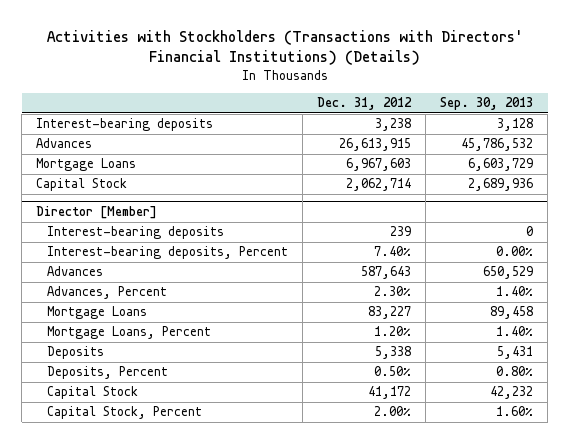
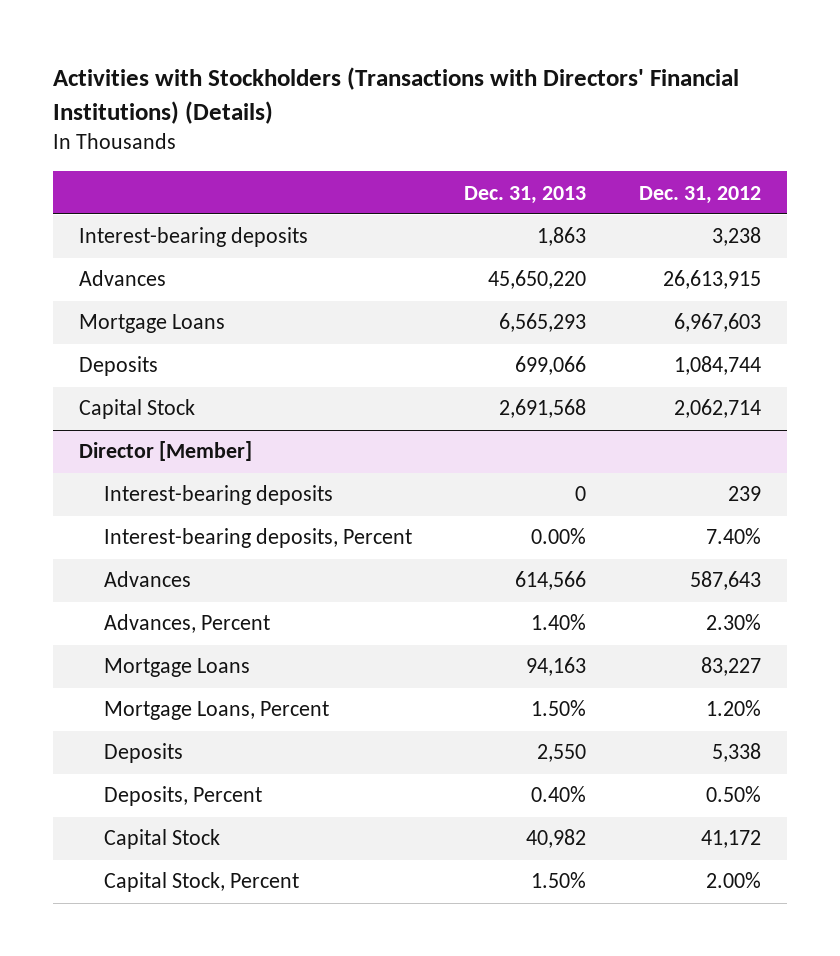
- | Dec. 31, 2012 | Sep. 30, 2013
+ | Dec. 31, 2013 | Dec. 31, 2012
+ Deposits | 699,066 | 1,084,744

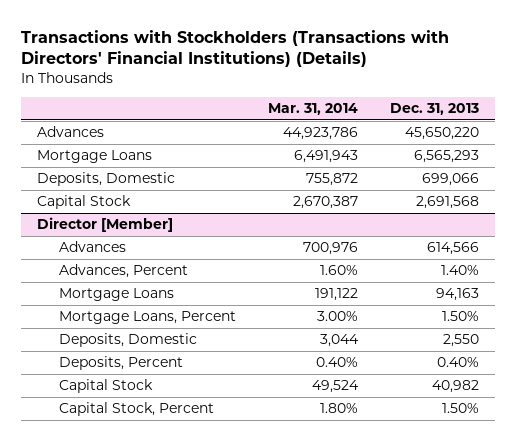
- Activities with Stockholders (Transactions with Directors' Financial Institutions) (Details)
+ Transactions with Stockholders (Transactions with Directors' Financial Institutions) (Details)
- | Dec. 31, 2013 | Dec. 31, 2012
+ | Mar. 31, 2014 | Dec. 31, 2013
- Interest-bearing deposits | 1,863 | 3,238
- Deposits | 699,066 | 1,084,744
+ Deposits, Domestic | 755,872 | 699,066
@ Director [Member]
- Interest-bearing deposits | 0 | 239
- Interest-bearing deposits, Percent | 0.00% | 7.40%
- Deposits | 2,550 | 5,338
+ Deposits, Domestic | 3,044 | 2,550

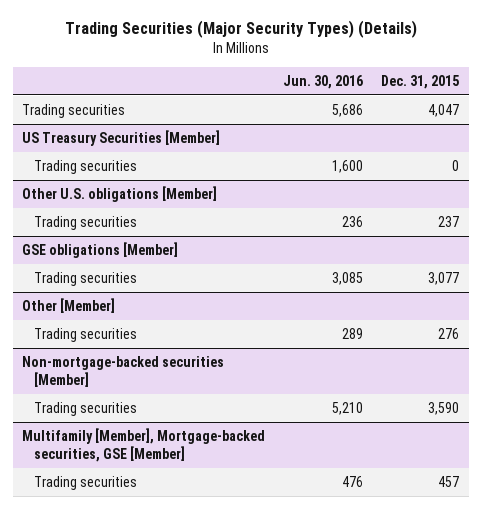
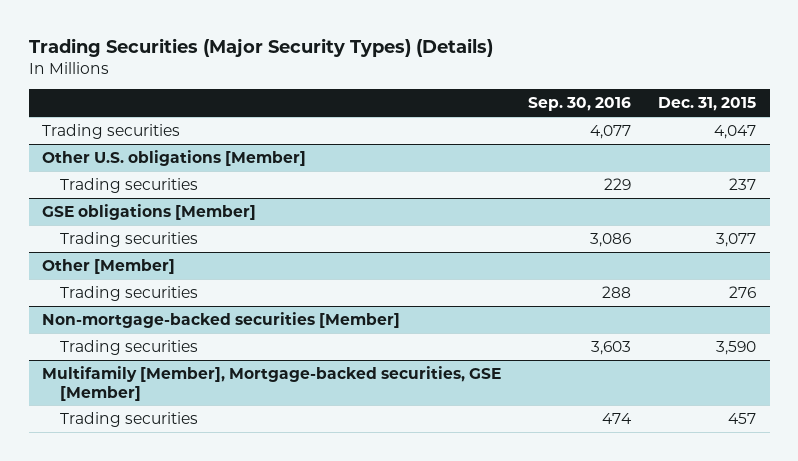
- | Jun. 30, 2016 | Dec. 31, 2015
+ | Sep. 30, 2016 | Dec. 31, 2015
- US Treasury Securities [Member]
- Trading securities | 1,600 | 0

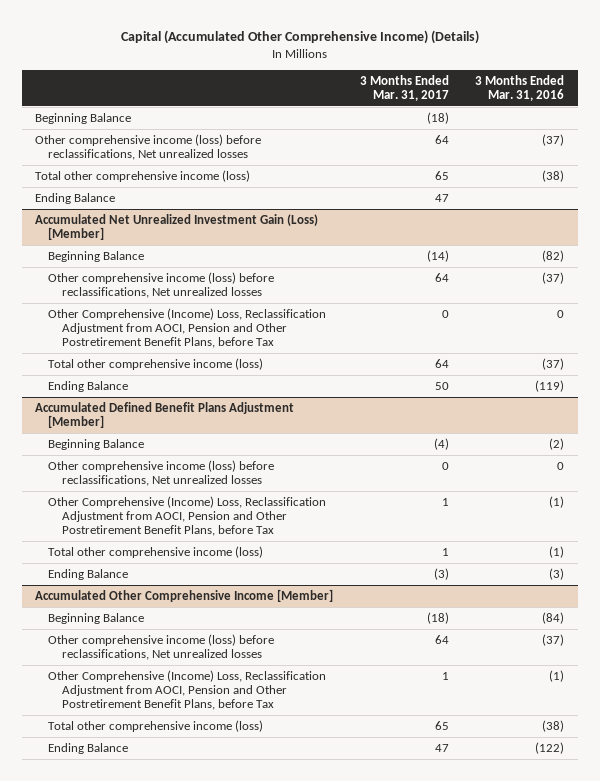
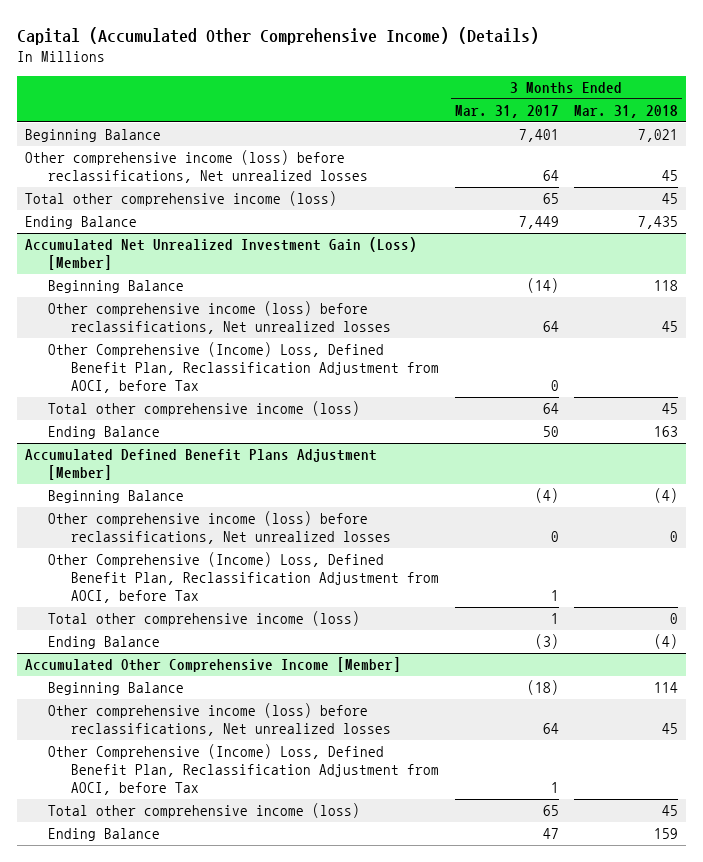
- | 3 Months Ended Mar. 31, 2017 | 3 Months Ended Mar. 31, 2016
+ | 3 Months Ended Mar. 31, 2017 | 3 Months Ended Mar. 31, 2018
- Beginning Balance | (18) |
+ Beginning Balance | 7,401 | 7,021
- Ending Balance | 47 |
+ Ending Balance | 7,449 | 7,435
@ Accumulated Net Unrealized Investment Gain (Loss) [Member]
- Other Comprehensive (Income) Loss, Reclassification Adjustment from AOCI, Pension and Other Postretirement Benefit Plans, before Tax | 0 | 0
+ Other Comprehensive (Income) Loss, Defined Benefit Plan, Reclassification Adjustment from AOCI, before Tax | 0 |
@ Accumulated Defined Benefit Plans Adjustment [Member]
- Other Comprehensive (Income) Loss, Reclassification Adjustment from AOCI, Pension and Other Postretirement Benefit Plans, before Tax | 1 | (1)
+ Other Comprehensive (Income) Loss, Defined Benefit Plan, Reclassification Adjustment from AOCI, before Tax | 1 |
@ Accumulated Other Comprehensive Income [Member]
- Other Comprehensive (Income) Loss, Reclassification Adjustment from AOCI, Pension and Other Postretirement Benefit Plans, before Tax | 1 | (1)
+ Other Comprehensive (Income) Loss, Defined Benefit Plan, Reclassification Adjustment from AOCI, before Tax | 1 |

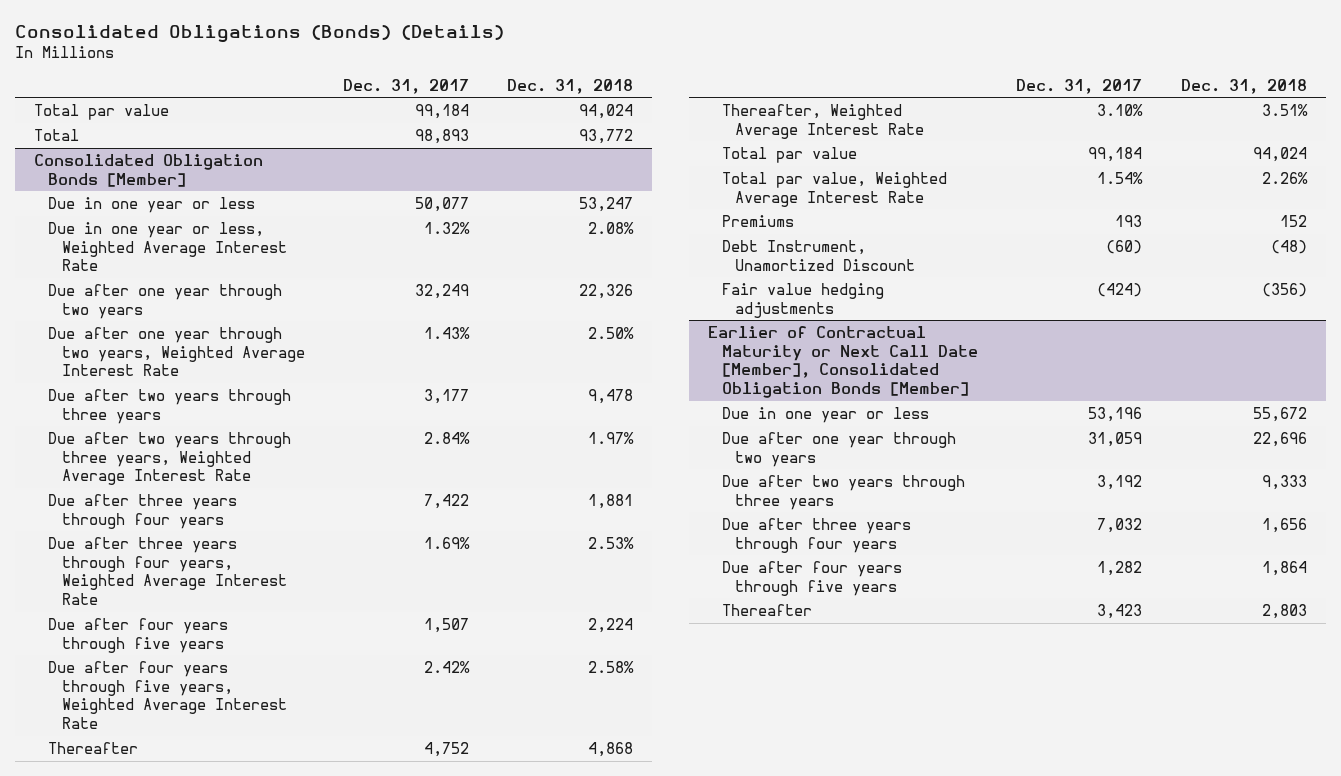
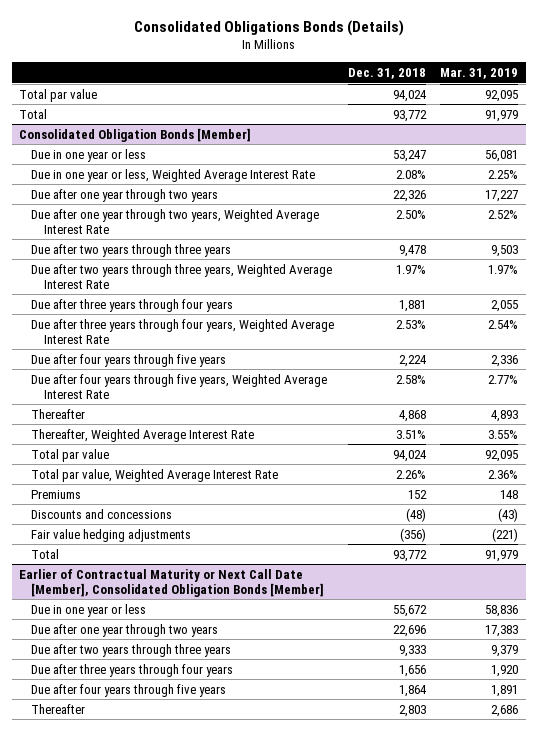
- Consolidated Obligations (Bonds) (Details)
+ Consolidated Obligations Bonds (Details)
- | Dec. 31, 2017 | Dec. 31, 2018
+ | Dec. 31, 2018 | Mar. 31, 2019
@ Consolidated Obligation Bonds [Member]
- Debt Instrument, Unamortized Discount | (60) | (48)
+ Discounts and concessions | (48) | (43)
+ Total | 93,772 | 91,979

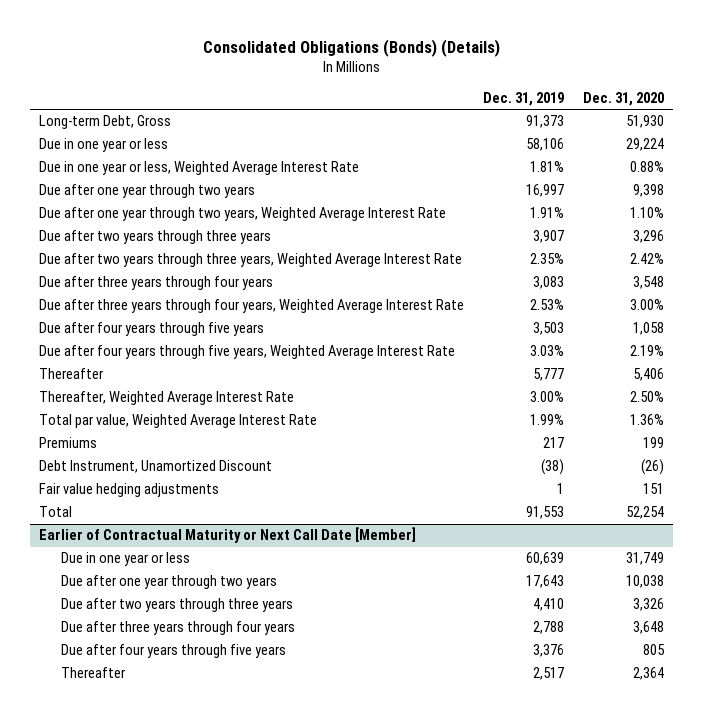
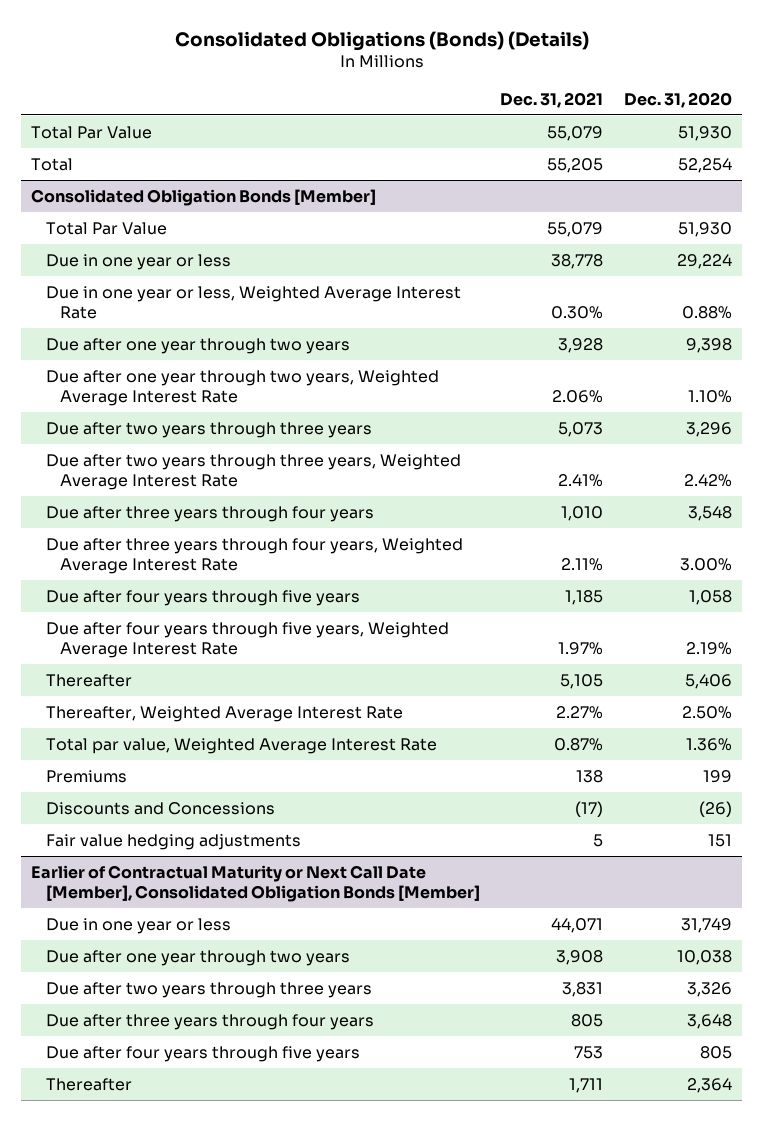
- | Dec. 31, 2019 | Dec. 31, 2020
+ | Dec. 31, 2021 | Dec. 31, 2020
- Long-term Debt, Gross | 91,373 | 51,930
+ Total Par Value | 55,079 | 51,930
moved up: Total | 55,205 | 52,254
+ Consolidated Obligation Bonds [Member]
+ Total Par Value | 55,079 | 51,930
- Debt Instrument, Unamortized Discount | (38) | (26)
+ Discounts and Concessions | (17) | (26)
- Earlier of Contractual Maturity or Next Call Date [Member]
+ Earlier of Contractual Maturity or Next Call Date [Member], Consolidated Obligation Bonds [Member]

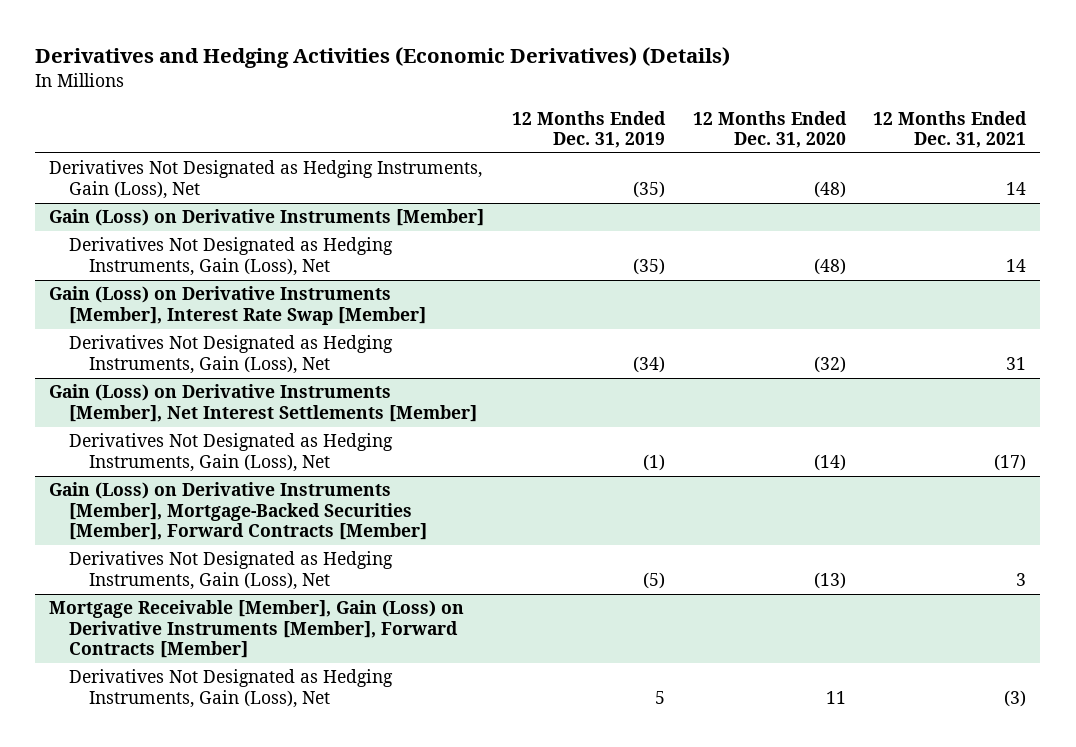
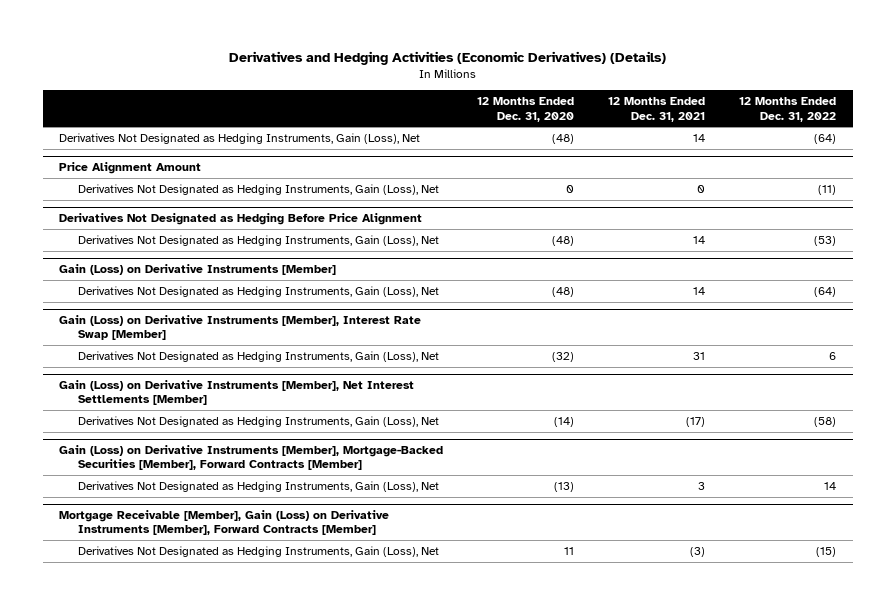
- | 12 Months Ended Dec. 31, 2019 | 12 Months Ended Dec. 31, 2020 | 12 Months Ended Dec. 31, 2021
+ | 12 Months Ended Dec. 31, 2020 | 12 Months Ended Dec. 31, 2021 | 12 Months Ended Dec. 31, 2022
+ Price Alignment Amount
+ Derivatives Not Designated as Hedging Instruments, Gain (Loss), Net | 0 | 0 | (11)
+ Derivatives Not Designated as Hedging Before Price Alignment
+ Derivatives Not Designated as Hedging Instruments, Gain (Loss), Net | (48) | 14 | (53)

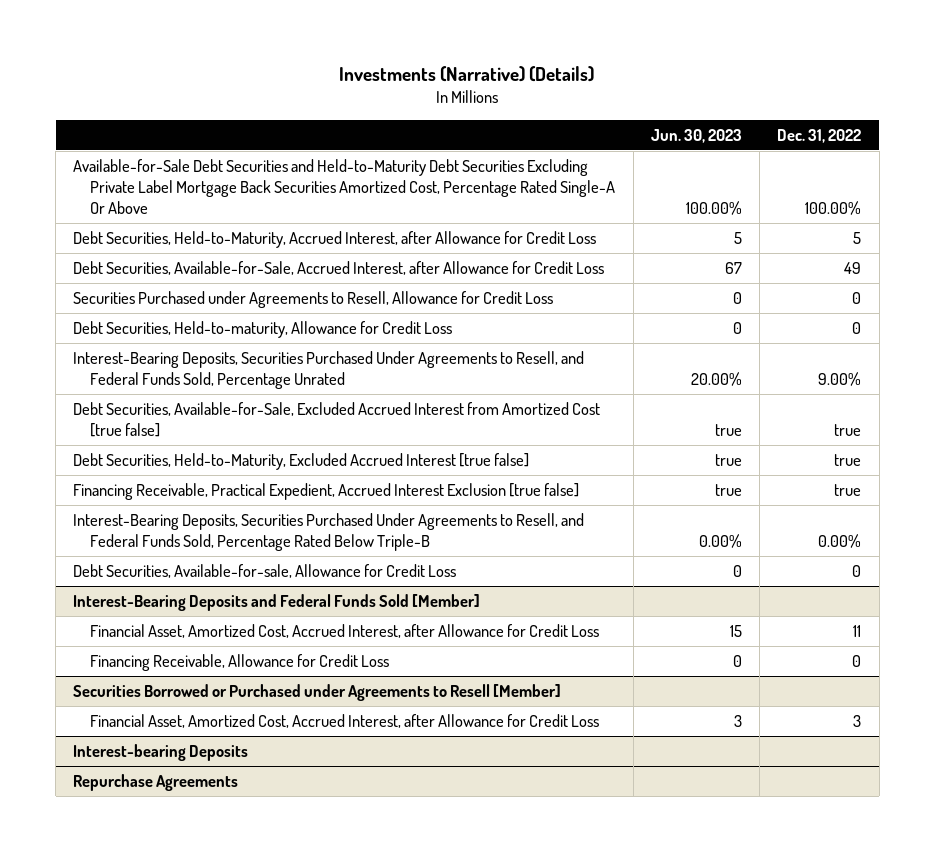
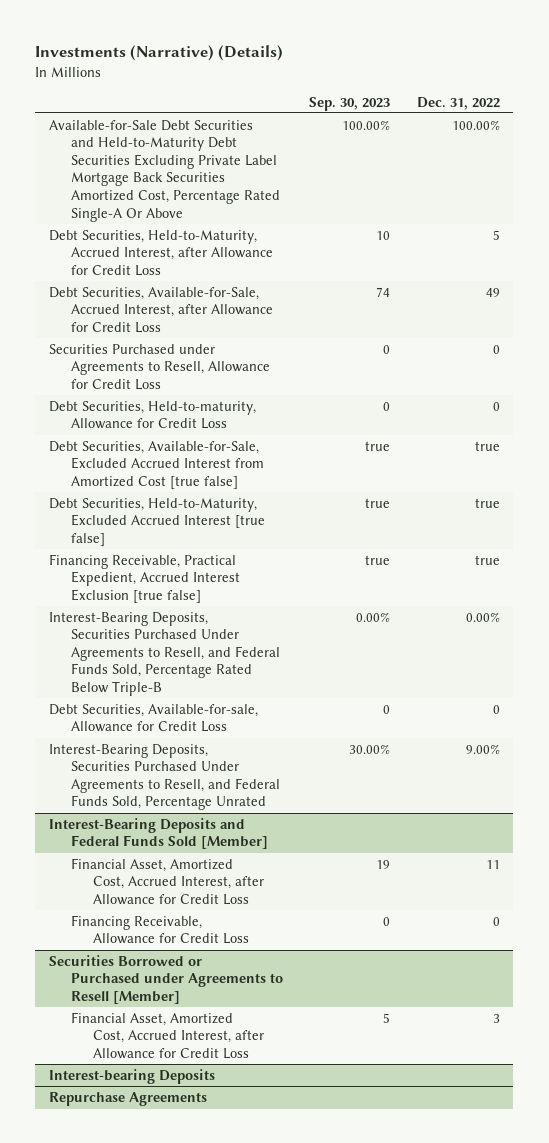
- | Jun. 30, 2023 | Dec. 31, 2022
+ | Sep. 30, 2023 | Dec. 31, 2022
moved down: Interest-Bearing Deposits, Securities Purchased Under Agreements to Resell, and Federal Funds Sold, Percentage Unrated | 30.00% | 9.00%

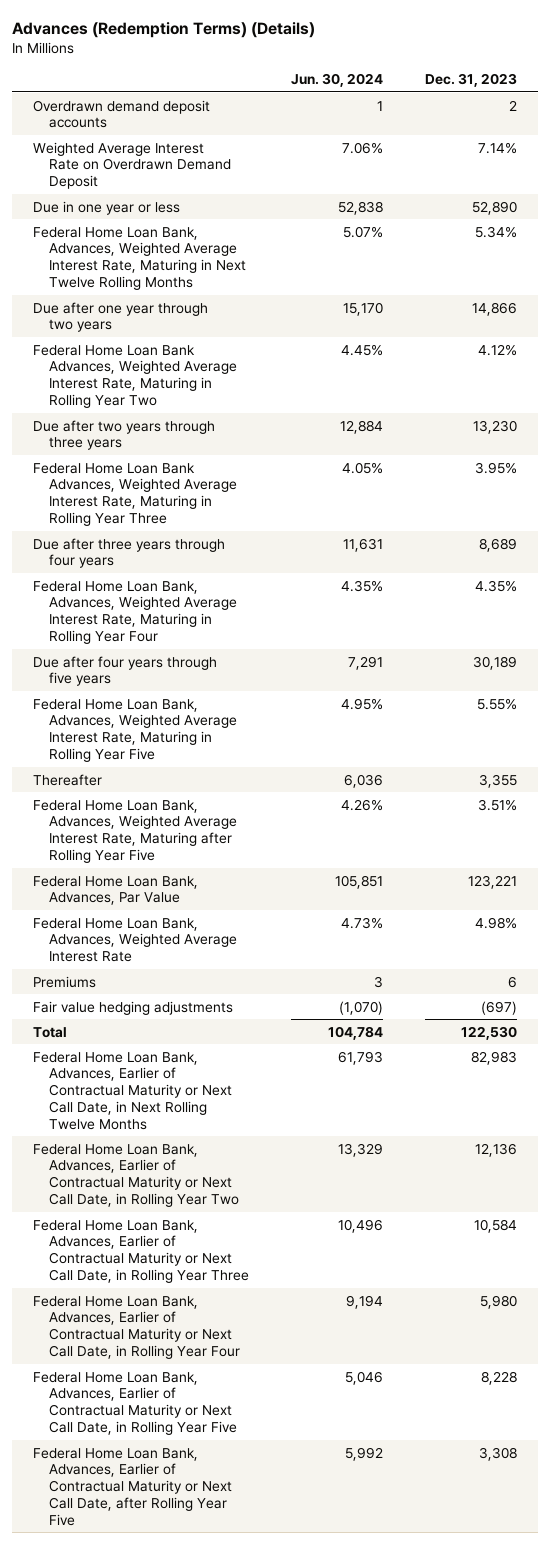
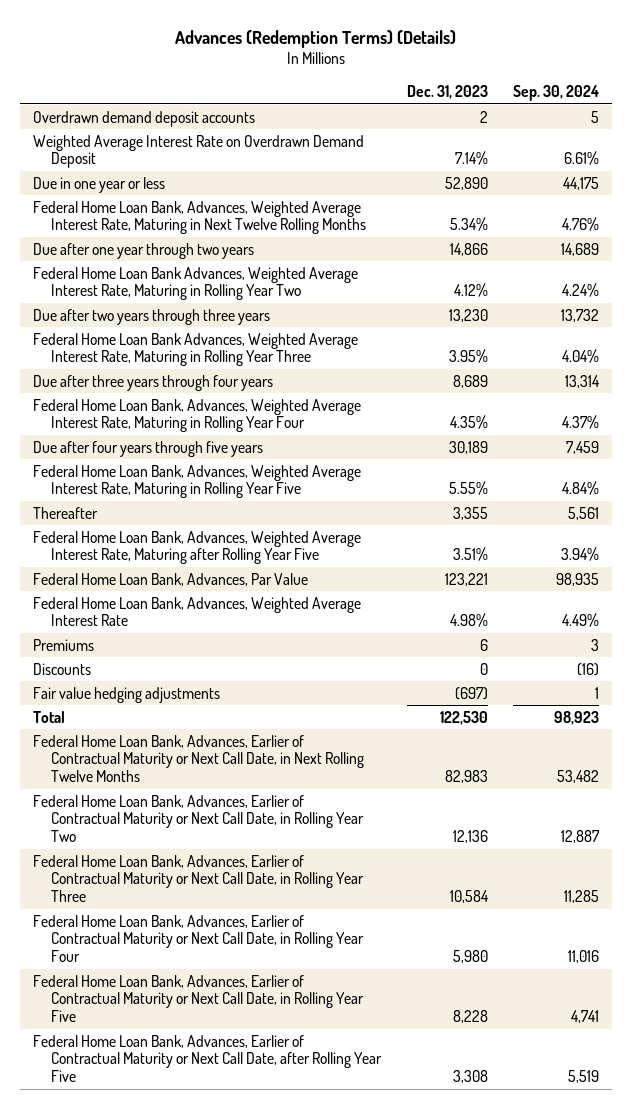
- | Jun. 30, 2024 | Dec. 31, 2023
+ | Dec. 31, 2023 | Sep. 30, 2024
+ Discounts | 0 | (16)

